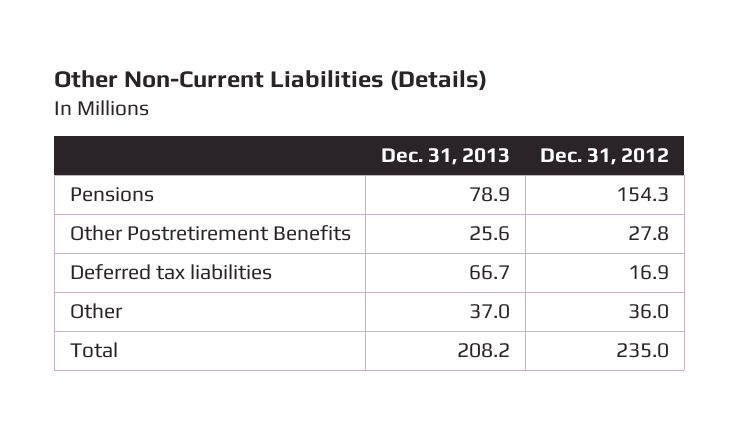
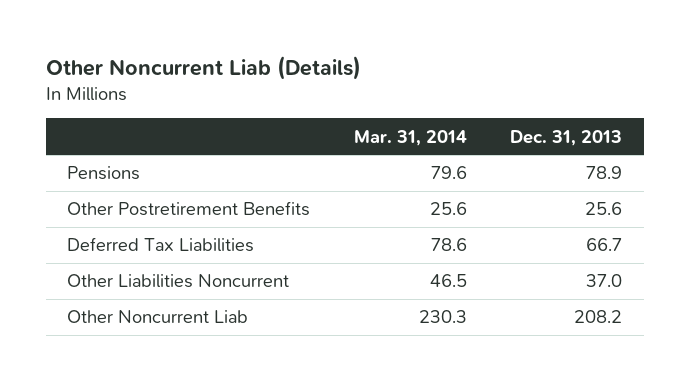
- Other Non-Current Liabilities (Details)
+ Other Noncurrent Liab (Details)
- | Dec. 31, 2013 | Dec. 31, 2012
+ | Mar. 31, 2014 | Dec. 31, 2013
- Deferred tax liabilities | 66.7 | 16.9
- Other | 37.0 | 36.0
- Total | 208.2 | 235.0
+ Deferred Tax Liabilities | 78.6 | 66.7
+ Other Liabilities Noncurrent | 46.5 | 37.0
+ Other Noncurrent Liab | 230.3 | 208.2

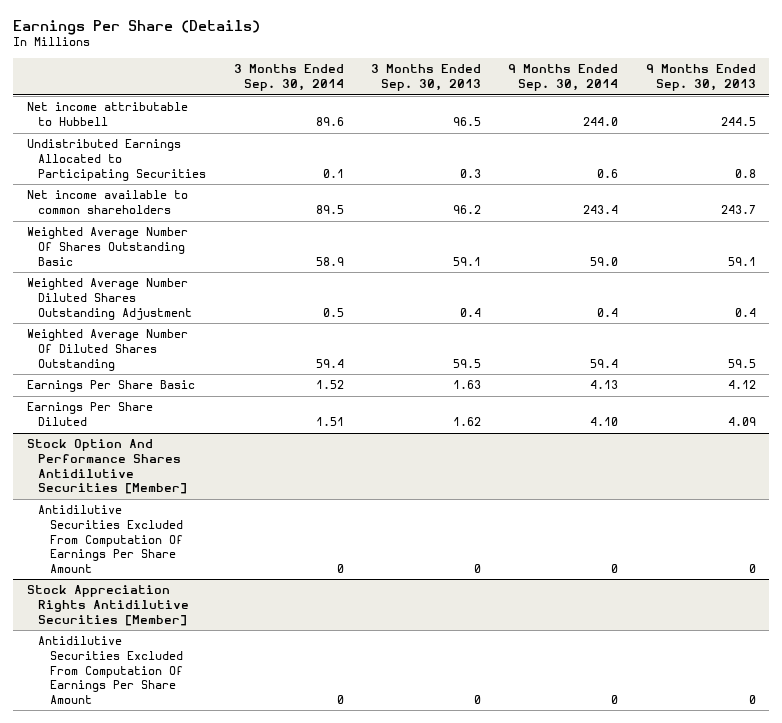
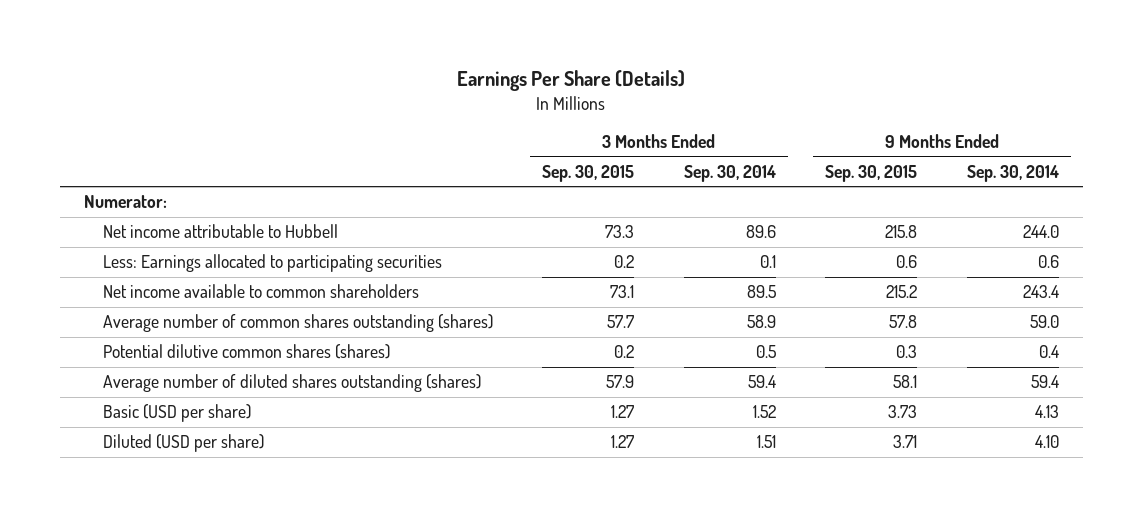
- | 3 Months Ended Sep. 30, 2014 | 3 Months Ended Sep. 30, 2013 | 9 Months Ended Sep. 30, 2014 | 9 Months Ended Sep. 30, 2013
+ | 3 Months Ended Sep. 30, 2015 | 3 Months Ended Sep. 30, 2014 | 9 Months Ended Sep. 30, 2015 | 9 Months Ended Sep. 30, 2014
+ Numerator:
- Undistributed Earnings Allocated to Participating Securities | 0.1 | 0.3 | 0.6 | 0.8
+ Less: Earnings allocated to participating securities | 0.2 | 0.1 | 0.6 | 0.6
- Weighted Average Number Of Shares Outstanding Basic | 58.9 | 59.1 | 59.0 | 59.1
- Weighted Average Number Diluted Shares Outstanding Adjustment | 0.5 | 0.4 | 0.4 | 0.4
- Weighted Average Number Of Diluted Shares Outstanding | 59.4 | 59.5 | 59.4 | 59.5
- Earnings Per Share Basic | 1.52 | 1.63 | 4.13 | 4.12
- Earnings Per Share Diluted | 1.51 | 1.62 | 4.10 | 4.09
- Stock Option And Performance Shares Antidilutive Securities [Member]
- Antidilutive Securities Excluded From Computation Of Earnings Per Share Amount | 0 | 0 | 0 | 0
- Stock Appreciation Rights Antidilutive Securities [Member]
- Antidilutive Securities Excluded From Computation Of Earnings Per Share Amount | 0 | 0 | 0 | 0
+ Average number of common shares outstanding (shares) | 57.7 | 58.9 | 57.8 | 59.0
+ Potential dilutive common shares (shares) | 0.2 | 0.5 | 0.3 | 0.4
+ Average number of diluted shares outstanding (shares) | 57.9 | 59.4 | 58.1 | 59.4
+ Basic (USD per share) | 1.27 | 1.52 | 3.73 | 4.13
+ Diluted (USD per share) | 1.27 | 1.51 | 3.71 | 4.10

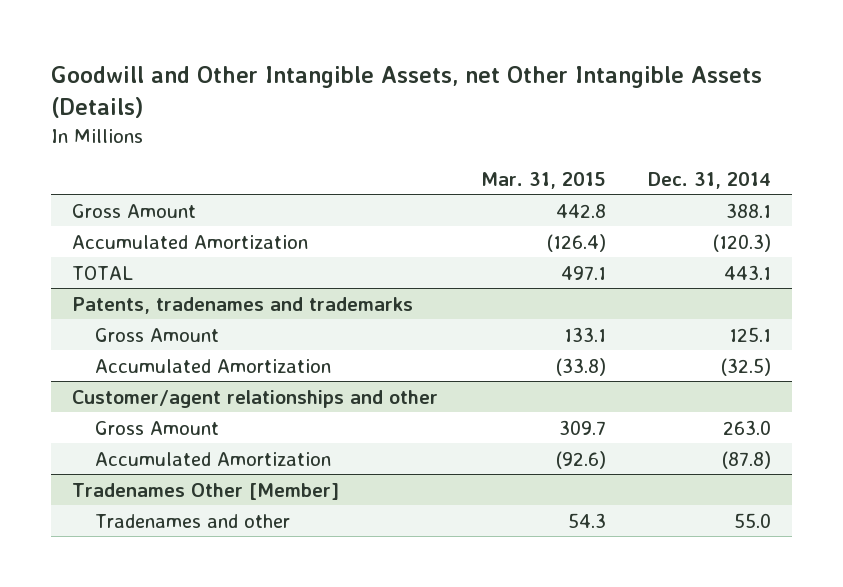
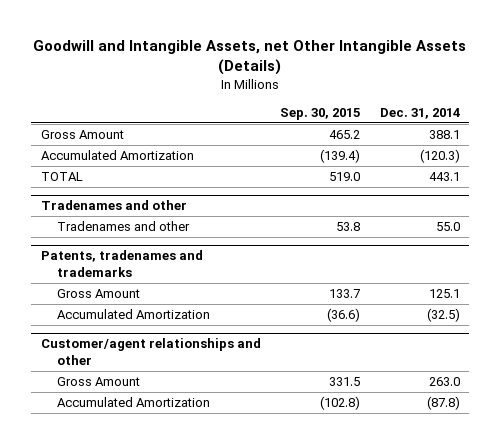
- Goodwill and Other Intangible Assets, net Other Intangible Assets (Details)
+ Goodwill and Intangible Assets, net Other Intangible Assets (Details)
- | Mar. 31, 2015 | Dec. 31, 2014
+ | Sep. 30, 2015 | Dec. 31, 2014
+ Tradenames and other
+ Tradenames and other | 53.8 | 55.0
- Tradenames Other [Member]
- Tradenames and other | 54.3 | 55.0

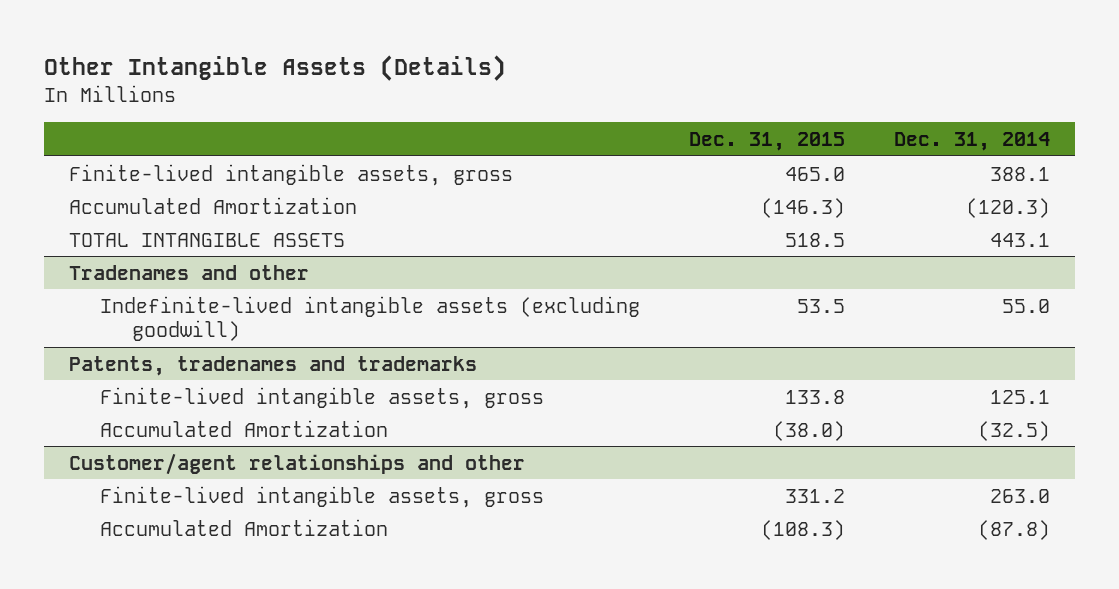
- Goodwill and Intangible Assets, net Other Intangible Assets (Details)
+ Other Intangible Assets (Details)
- | Sep. 30, 2015 | Dec. 31, 2014
+ | Dec. 31, 2015 | Dec. 31, 2014
- Gross Amount | 465.2 | 388.1
+ Finite-lived intangible assets, gross | 465.0 | 388.1
- TOTAL | 519.0 | 443.1
+ TOTAL INTANGIBLE ASSETS | 518.5 | 443.1
@ Tradenames and other
- Tradenames and other | 53.8 | 55.0
+ Indefinite-lived intangible assets (excluding goodwill) | 53.5 | 55.0
@ Patents, tradenames and trademarks
- Gross Amount | 133.7 | 125.1
+ Finite-lived intangible assets, gross | 133.8 | 125.1
@ Customer/agent relationships and other
- Gross Amount | 331.5 | 263.0
+ Finite-lived intangible assets, gross | 331.2 | 263.0

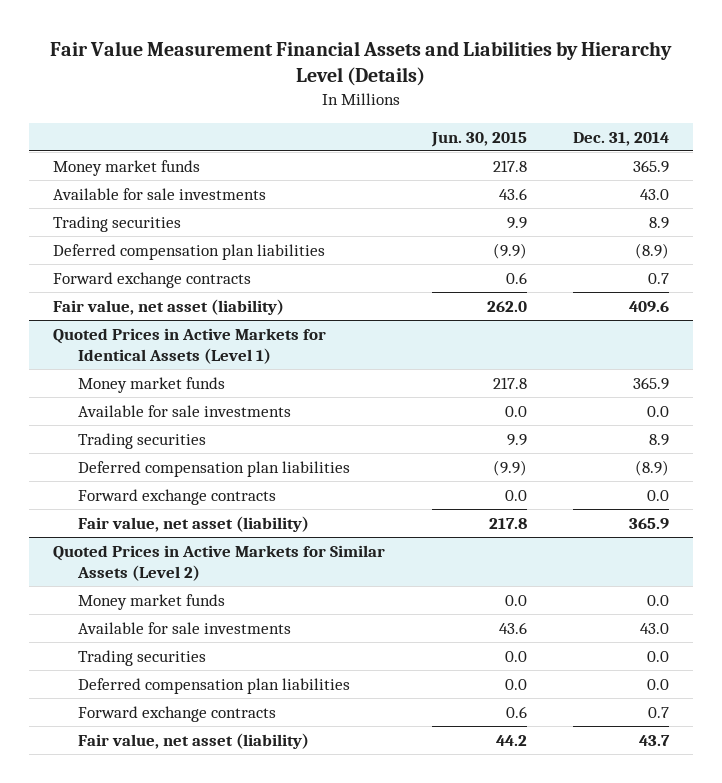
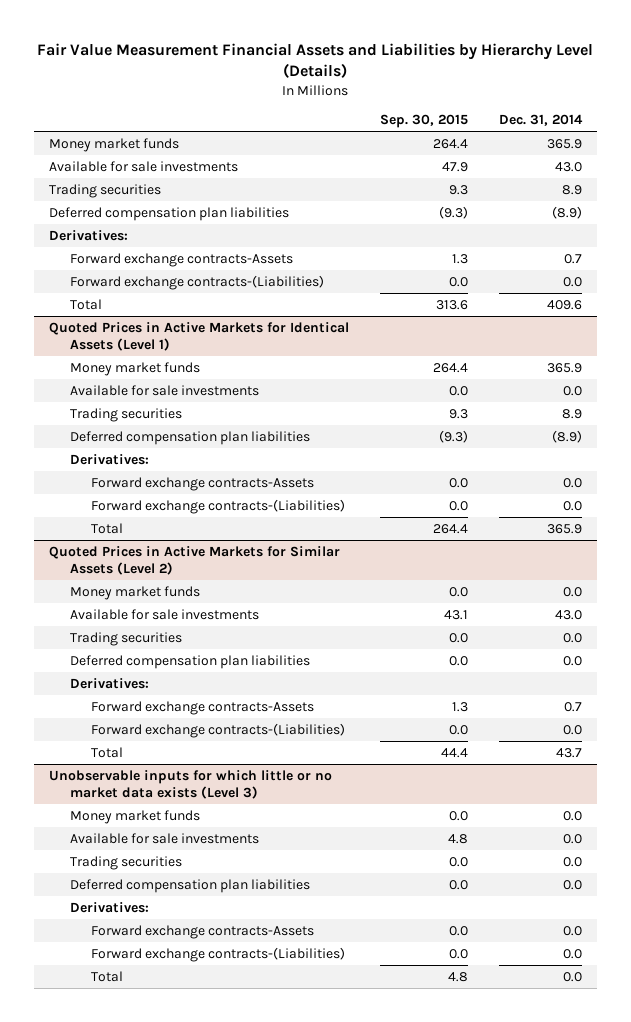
- | Jun. 30, 2015 | Dec. 31, 2014
+ | Sep. 30, 2015 | Dec. 31, 2014
- Forward exchange contracts | 0.6 | 0.7
- Fair value, net asset (liability) | 262.0 | 409.6
+ Derivatives:
+ Forward exchange contracts-Assets | 1.3 | 0.7
+ Forward exchange contracts-(Liabilities) | 0.0 | 0.0
+ Total | 313.6 | 409.6
@ Quoted Prices in Active Markets for Identical Assets (Level 1)
- Forward exchange contracts | 0.0 | 0.0
- Fair value, net asset (liability) | 217.8 | 365.9
+ Derivatives:
+ Forward exchange contracts-Assets | 0.0 | 0.0
+ Forward exchange contracts-(Liabilities) | 0.0 | 0.0
+ Total | 264.4 | 365.9
@ Quoted Prices in Active Markets for Similar Assets (Level 2)
- Forward exchange contracts | 0.6 | 0.7
- Fair value, net asset (liability) | 44.2 | 43.7
+ Derivatives:
+ Forward exchange contracts-Assets | 1.3 | 0.7
+ Forward exchange contracts-(Liabilities) | 0.0 | 0.0
+ Total | 44.4 | 43.7
+ Unobservable inputs for which little or no market data exists (Level 3)
+ Money market funds | 0.0 | 0.0
+ Available for sale investments | 4.8 | 0.0
+ Trading securities | 0.0 | 0.0
+ Deferred compensation plan liabilities | 0.0 | 0.0
+ Derivatives:
+ Forward exchange contracts-Assets | 0.0 | 0.0
+ Forward exchange contracts-(Liabilities) | 0.0 | 0.0
+ Total | 4.8 | 0.0

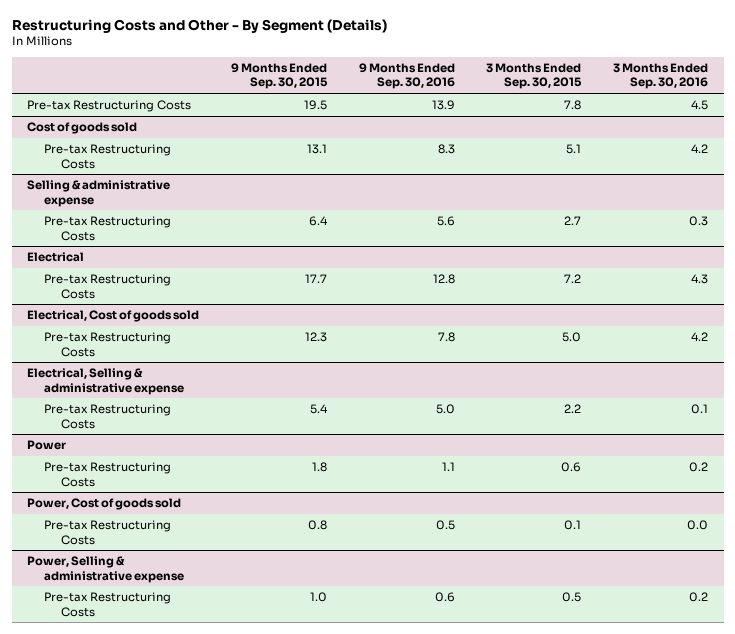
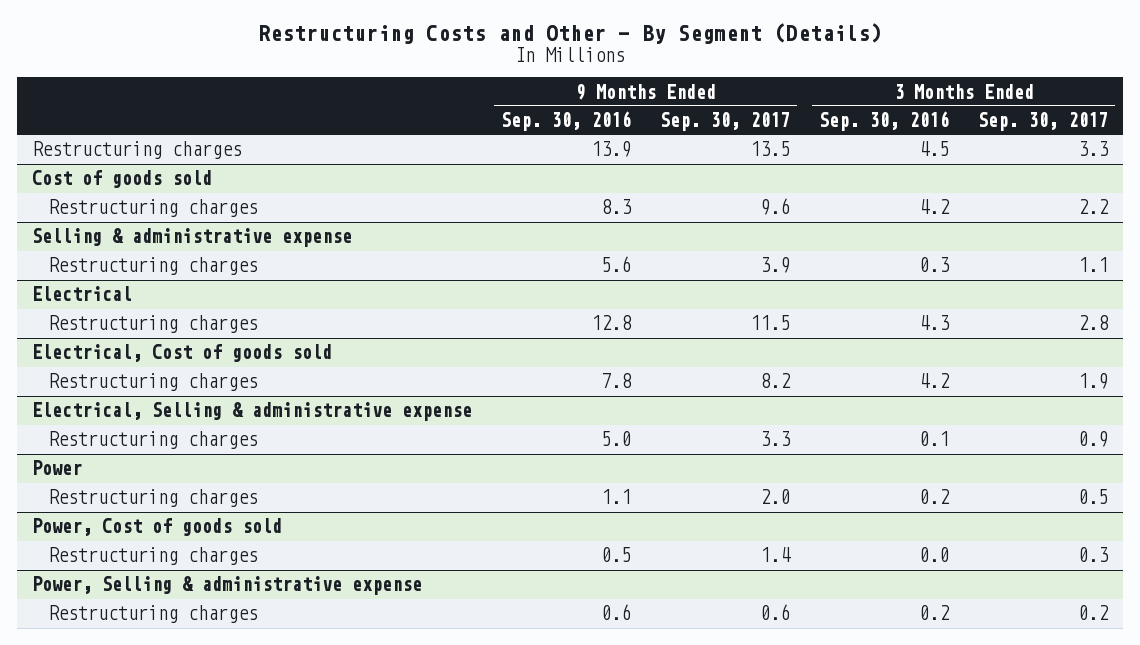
- | 9 Months Ended Sep. 30, 2015 | 9 Months Ended Sep. 30, 2016 | 3 Months Ended Sep. 30, 2015 | 3 Months Ended Sep. 30, 2016
+ | 9 Months Ended Sep. 30, 2016 | 9 Months Ended Sep. 30, 2017 | 3 Months Ended Sep. 30, 2016 | 3 Months Ended Sep. 30, 2017
- Pre-tax Restructuring Costs | 19.5 | 13.9 | 7.8 | 4.5
+ Restructuring charges | 13.9 | 13.5 | 4.5 | 3.3
@ Cost of goods sold
- Pre-tax Restructuring Costs | 13.1 | 8.3 | 5.1 | 4.2
+ Restructuring charges | 8.3 | 9.6 | 4.2 | 2.2
@ Selling & administrative expense
- Pre-tax Restructuring Costs | 6.4 | 5.6 | 2.7 | 0.3
+ Restructuring charges | 5.6 | 3.9 | 0.3 | 1.1
@ Electrical
- Pre-tax Restructuring Costs | 17.7 | 12.8 | 7.2 | 4.3
+ Restructuring charges | 12.8 | 11.5 | 4.3 | 2.8
@ Electrical, Cost of goods sold
- Pre-tax Restructuring Costs | 12.3 | 7.8 | 5.0 | 4.2
+ Restructuring charges | 7.8 | 8.2 | 4.2 | 1.9
@ Electrical, Selling & administrative expense
- Pre-tax Restructuring Costs | 5.4 | 5.0 | 2.2 | 0.1
+ Restructuring charges | 5.0 | 3.3 | 0.1 | 0.9
@ Power
- Pre-tax Restructuring Costs | 1.8 | 1.1 | 0.6 | 0.2
+ Restructuring charges | 1.1 | 2.0 | 0.2 | 0.5
@ Power, Cost of goods sold
- Pre-tax Restructuring Costs | 0.8 | 0.5 | 0.1 | 0.0
+ Restructuring charges | 0.5 | 1.4 | 0.0 | 0.3
@ Power, Selling & administrative expense
- Pre-tax Restructuring Costs | 1.0 | 0.6 | 0.5 | 0.2
+ Restructuring charges | 0.6 | 0.6 | 0.2 | 0.2

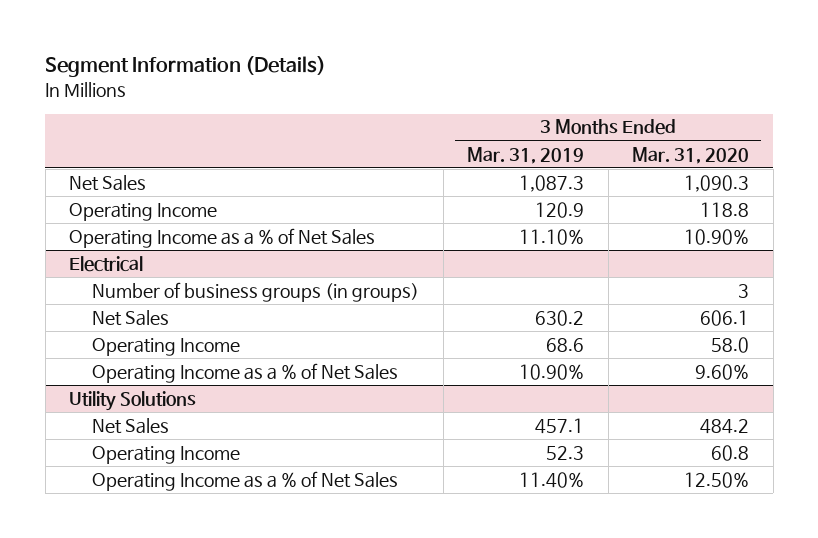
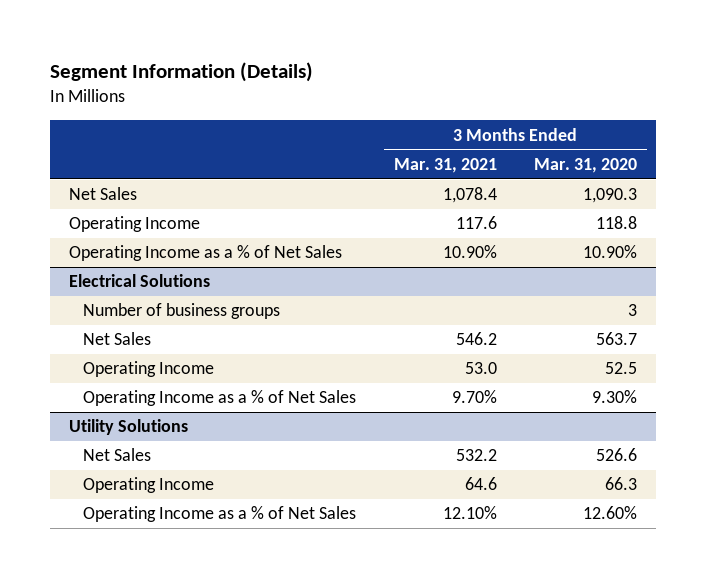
- | 3 Months Ended Mar. 31, 2019 | 3 Months Ended Mar. 31, 2020
+ | 3 Months Ended Mar. 31, 2021 | 3 Months Ended Mar. 31, 2020
- Electrical
- Number of business groups (in groups) | | 3
- Net Sales | 630.2 | 606.1
- Operating Income | 68.6 | 58.0
- Operating Income as a % of Net Sales | 10.90% | 9.60%
+ Electrical Solutions
+ Number of business groups | | 3
+ Net Sales | 546.2 | 563.7
+ Operating Income | 53.0 | 52.5
+ Operating Income as a % of Net Sales | 9.70% | 9.30%
@ Utility Solutions
- Net Sales | 457.1 | 484.2
- Operating Income | 52.3 | 60.8
- Operating Income as a % of Net Sales | 11.40% | 12.50%
+ Net Sales | 532.2 | 526.6
+ Operating Income | 64.6 | 66.3
+ Operating Income as a % of Net Sales | 12.10% | 12.60%

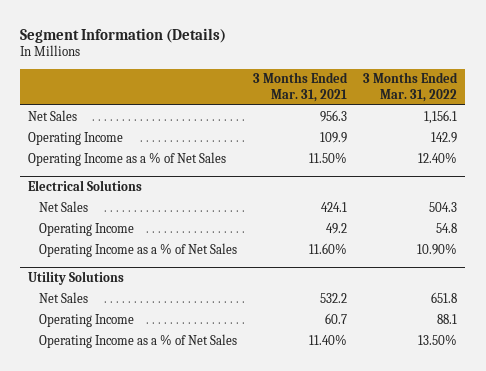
- | 3 Months Ended Mar. 31, 2021 | 3 Months Ended Mar. 31, 2020
+ | 3 Months Ended Mar. 31, 2021 | 3 Months Ended Mar. 31, 2022
- Net Sales | 1,078.4 | 1,090.3
- Operating Income | 117.6 | 118.8
- Operating Income as a % of Net Sales | 10.90% | 10.90%
+ Net Sales | 956.3 | 1,156.1
+ Operating Income | 109.9 | 142.9
+ Operating Income as a % of Net Sales | 11.50% | 12.40%
@ Electrical Solutions
- Number of business groups | | 3
- Net Sales | 546.2 | 563.7
- Operating Income | 53.0 | 52.5
- Operating Income as a % of Net Sales | 9.70% | 9.30%
+ Net Sales | 424.1 | 504.3
+ Operating Income | 49.2 | 54.8
+ Operating Income as a % of Net Sales | 11.60% | 10.90%
@ Utility Solutions
- Operating Income | 64.6 | 66.3
- Operating Income as a % of Net Sales | 12.10% | 12.60%
+ Operating Income | 60.7 | 88.1
+ Operating Income as a % of Net Sales | 11.40% | 13.50%

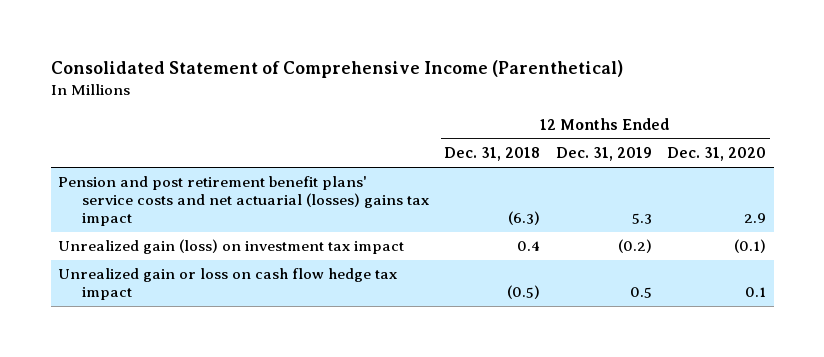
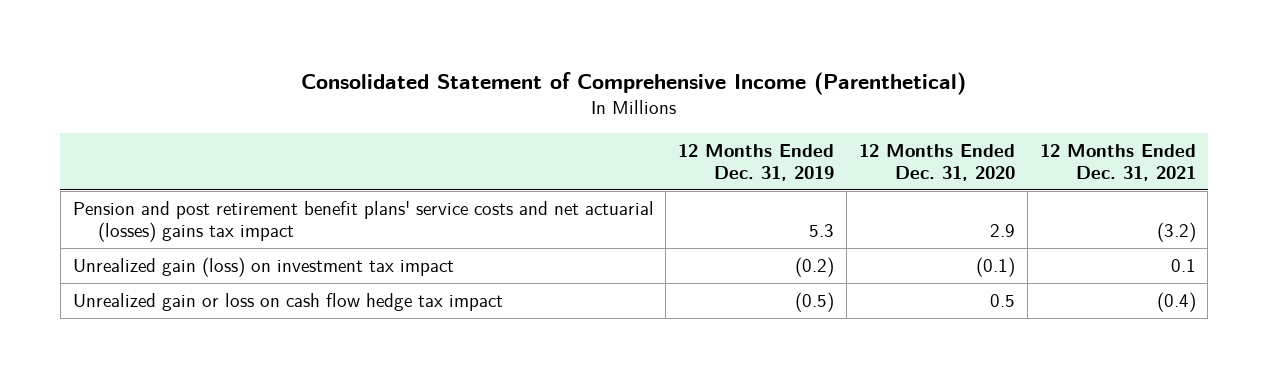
- | 12 Months Ended Dec. 31, 2018 | 12 Months Ended Dec. 31, 2019 | 12 Months Ended Dec. 31, 2020
+ | 12 Months Ended Dec. 31, 2019 | 12 Months Ended Dec. 31, 2020 | 12 Months Ended Dec. 31, 2021
- Unrealized gain or loss on cash flow hedge tax impact | (0.5) | 0.5 | 0.1
+ Unrealized gain or loss on cash flow hedge tax impact | (0.5) | 0.5 | (0.4)

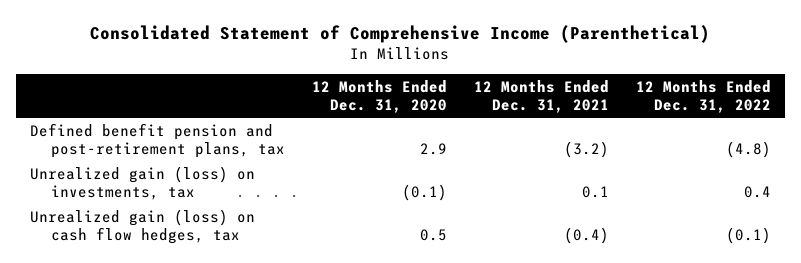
- | 12 Months Ended Dec. 31, 2019 | 12 Months Ended Dec. 31, 2020 | 12 Months Ended Dec. 31, 2021
+ | 12 Months Ended Dec. 31, 2020 | 12 Months Ended Dec. 31, 2021 | 12 Months Ended Dec. 31, 2022
- Pension and post retirement benefit plans' service costs and net actuarial (losses) gains tax impact | 5.3 | 2.9 | (3.2)
- Unrealized gain (loss) on investment tax impact | (0.2) | (0.1) | 0.1
- Unrealized gain or loss on cash flow hedge tax impact | (0.5) | 0.5 | (0.4)
+ Defined benefit pension and post-retirement plans, tax | 2.9 | (3.2) | (4.8)
+ Unrealized gain (loss) on investments, tax | (0.1) | 0.1 | 0.4
+ Unrealized gain (loss) on cash flow hedges, tax | 0.5 | (0.4) | (0.1)

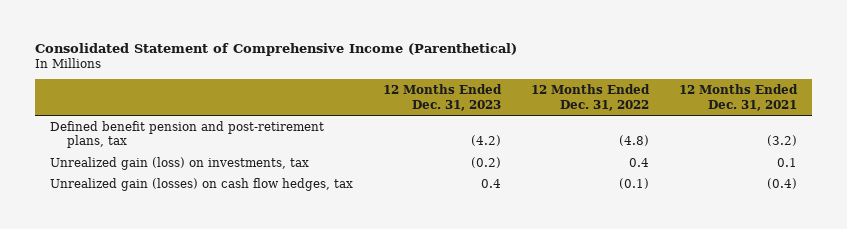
- | 12 Months Ended Dec. 31, 2020 | 12 Months Ended Dec. 31, 2021 | 12 Months Ended Dec. 31, 2022
+ | 12 Months Ended Dec. 31, 2023 | 12 Months Ended Dec. 31, 2022 | 12 Months Ended Dec. 31, 2021
- Unrealized gain (loss) on cash flow hedges, tax | 0.5 | (0.4) | (0.1)
+ Unrealized gain (losses) on cash flow hedges, tax | 0.4 | (0.1) | (0.4)

